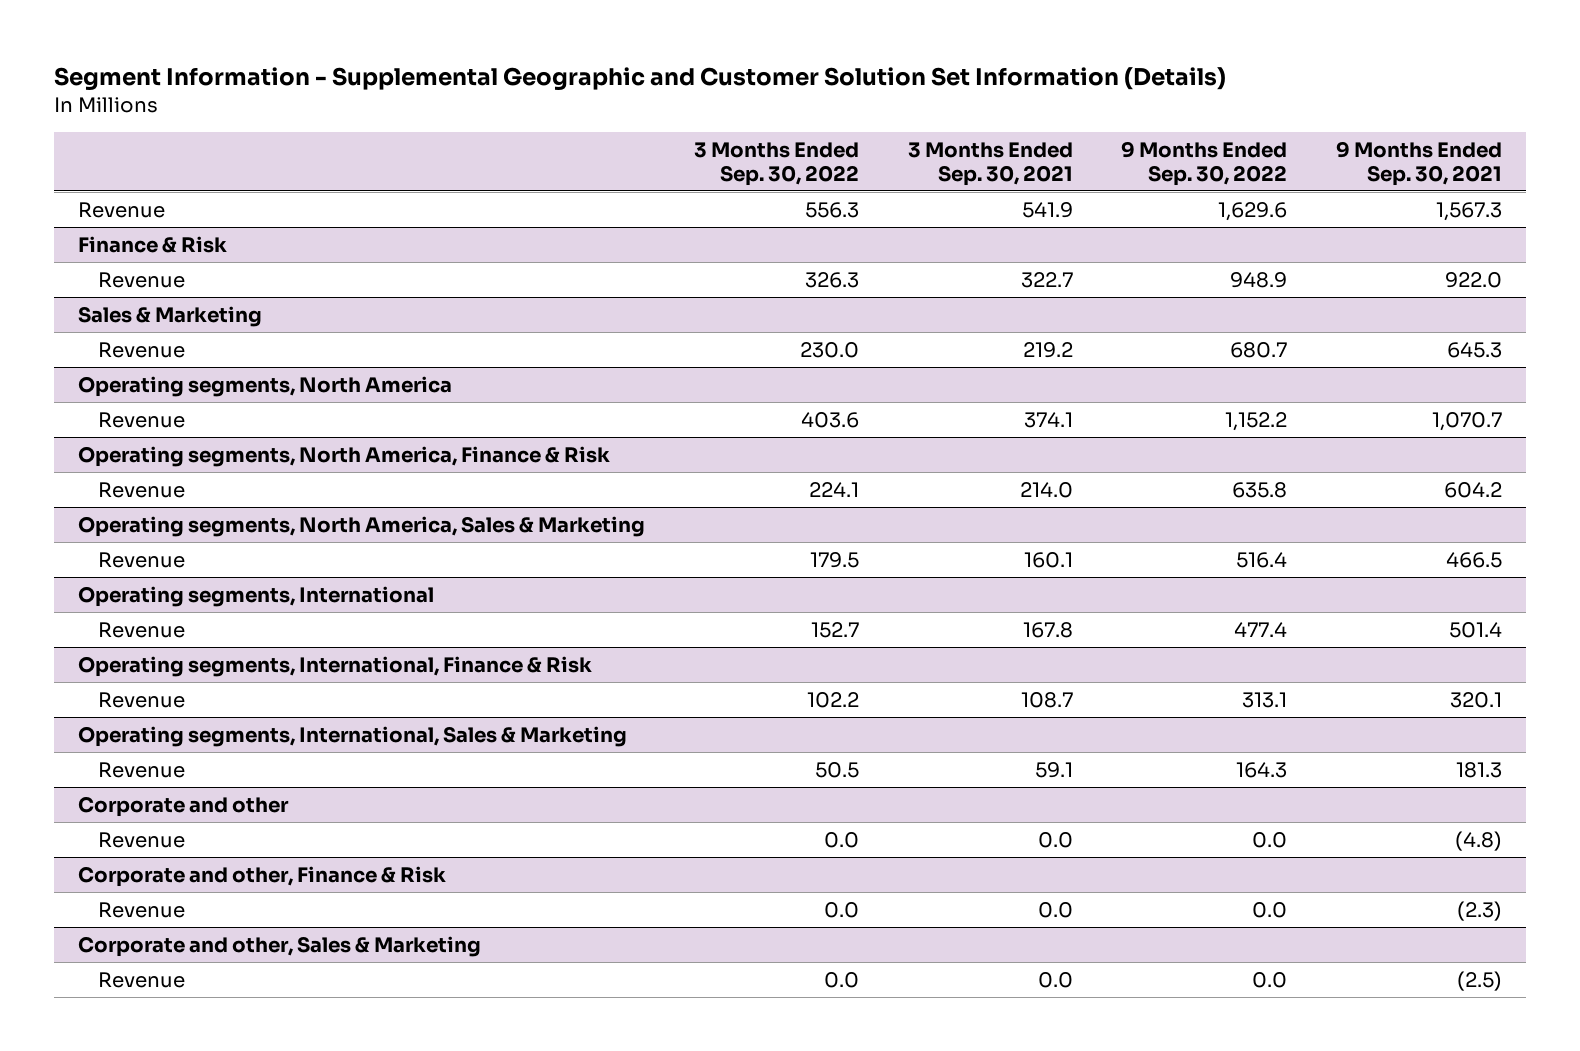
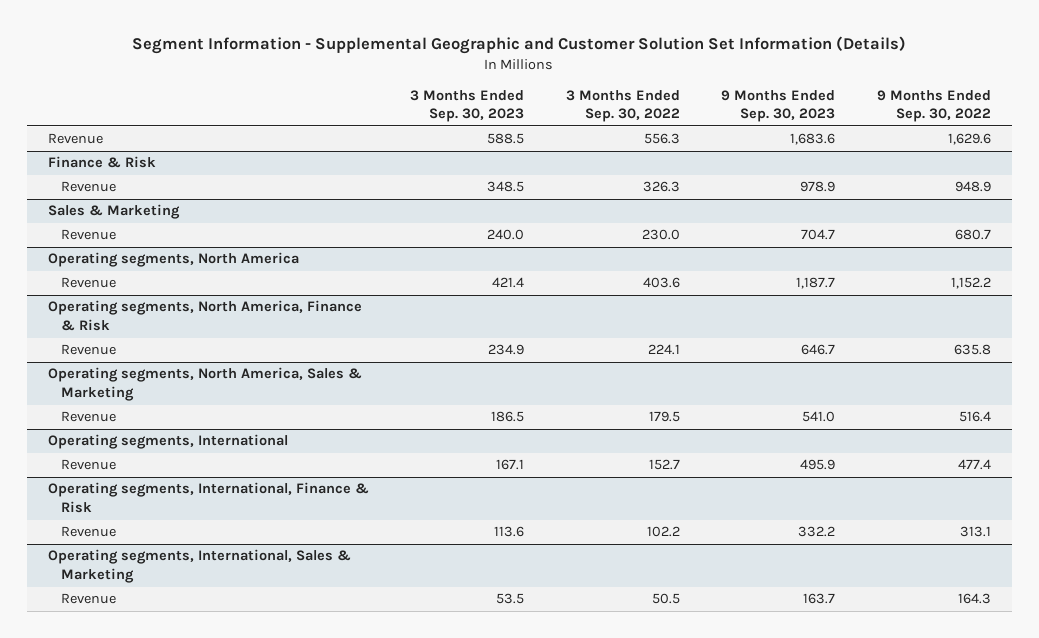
- | 3 Months Ended Sep. 30, 2022 | 3 Months Ended Sep. 30, 2021 | 9 Months Ended Sep. 30, 2022 | 9 Months Ended Sep. 30, 2021
+ | 3 Months Ended Sep. 30, 2023 | 3 Months Ended Sep. 30, 2022 | 9 Months Ended Sep. 30, 2023 | 9 Months Ended Sep. 30, 2022
- Corporate and other
- Revenue | 0.0 | 0.0 | 0.0 | (4.8)
- Corporate and other, Finance & Risk
- Revenue | 0.0 | 0.0 | 0.0 | (2.3)
- Corporate and other, Sales & Marketing
- Revenue | 0.0 | 0.0 | 0.0 | (2.5)

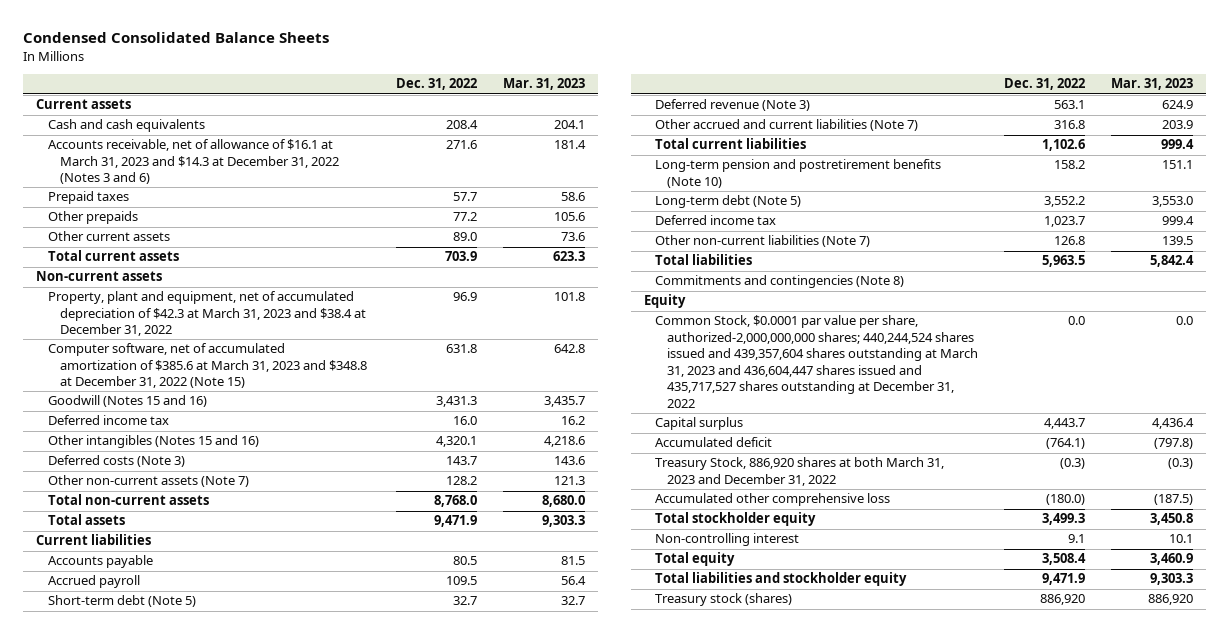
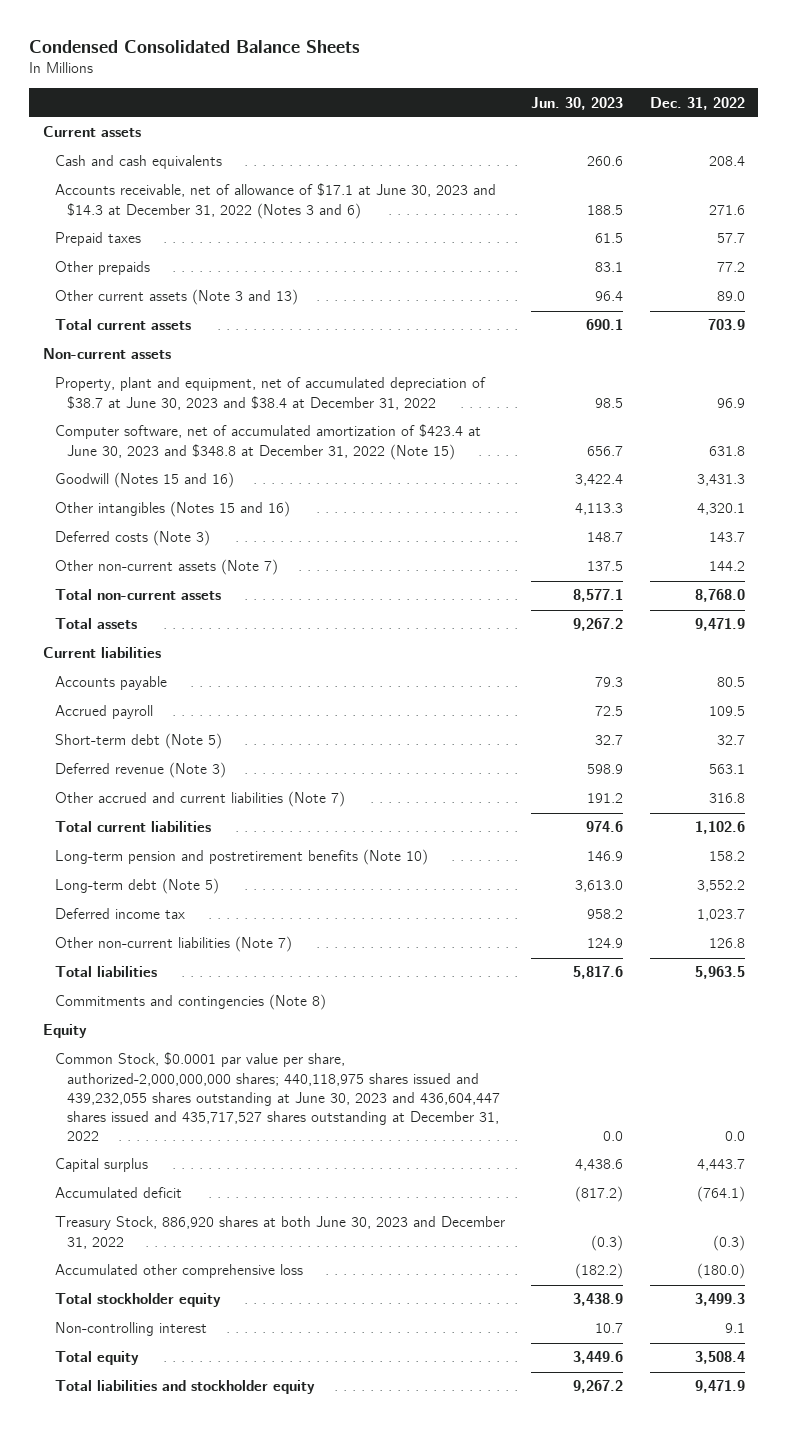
- | Dec. 31, 2022 | Mar. 31, 2023
+ | Jun. 30, 2023 | Dec. 31, 2022
- Accounts receivable, net of allowance of $16.1 at March 31, 2023 and $14.3 at December 31, 2022 (Notes 3 and 6) | 271.6 | 181.4
+ Accounts receivable, net of allowance of $17.1 at June 30, 2023 and $14.3 at December 31, 2022 (Notes 3 and 6) | 188.5 | 271.6
- Other current assets | 89.0 | 73.6
+ Other current assets (Note 3 and 13) | 96.4 | 89.0
- Property, plant and equipment, net of accumulated depreciation of $42.3 at March 31, 2023 and $38.4 at December 31, 2022 | 96.9 | 101.8
- Computer software, net of accumulated amortization of $385.6 at March 31, 2023 and $348.8 at December 31, 2022 (Note 15) | 631.8 | 642.8
+ Property, plant and equipment, net of accumulated depreciation of $38.7 at June 30, 2023 and $38.4 at December 31, 2022 | 98.5 | 96.9
+ Computer software, net of accumulated amortization of $423.4 at June 30, 2023 and $348.8 at December 31, 2022 (Note 15) | 656.7 | 631.8
- Deferred income tax | 16.0 | 16.2
- Other non-current assets (Note 7) | 128.2 | 121.3
+ Other non-current assets (Note 7) | 137.5 | 144.2
- Common Stock, $0.0001 par value per share, authorized-2,000,000,000 shares; 440,244,524 shares issued and 439,357,604 shares outstanding at March 31, 2023 and 436,604,447 shares issued and 435,717,527 shares outstanding at December 31, 2022 | 0.0 | 0.0
+ Common Stock, $0.0001 par value per share, authorized-2,000,000,000 shares; 440,118,975 shares issued and 439,232,055 shares outstanding at June 30, 2023 and 436,604,447 shares issued and 435,717,527 shares outstanding at December 31, 2022 | 0.0 | 0.0
- Treasury Stock, 886,920 shares at both March 31, 2023 and December 31, 2022 | (0.3) | (0.3)
+ Treasury Stock, 886,920 shares at both June 30, 2023 and December 31, 2022 | (0.3) | (0.3)
- Treasury stock (shares) | 886,920 | 886,920

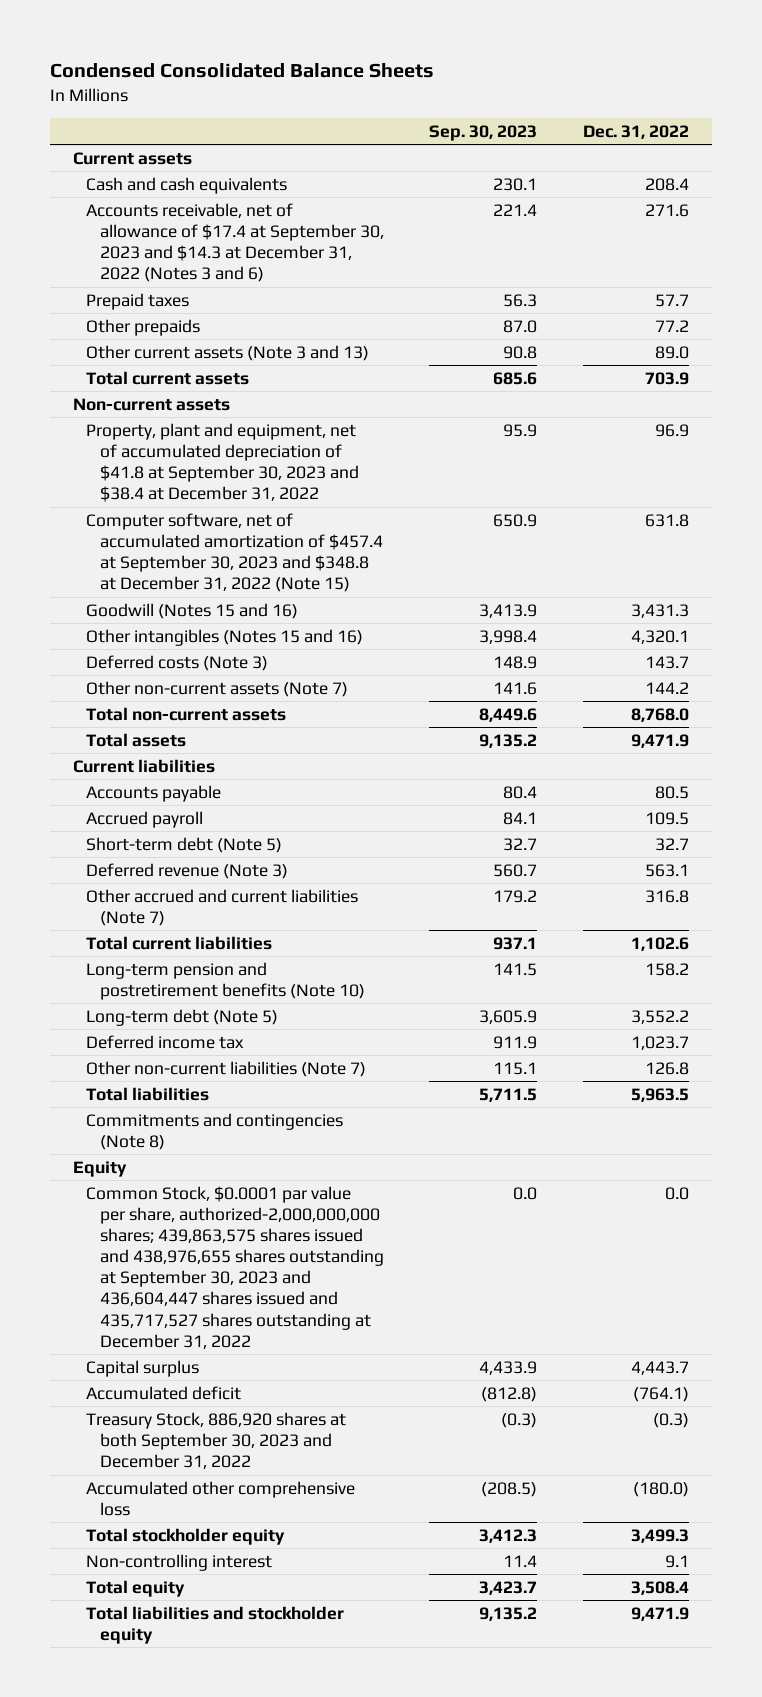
- | Jun. 30, 2023 | Dec. 31, 2022
+ | Sep. 30, 2023 | Dec. 31, 2022
- Accounts receivable, net of allowance of $17.1 at June 30, 2023 and $14.3 at December 31, 2022 (Notes 3 and 6) | 188.5 | 271.6
+ Accounts receivable, net of allowance of $17.4 at September 30, 2023 and $14.3 at December 31, 2022 (Notes 3 and 6) | 221.4 | 271.6
- Property, plant and equipment, net of accumulated depreciation of $38.7 at June 30, 2023 and $38.4 at December 31, 2022 | 98.5 | 96.9
- Computer software, net of accumulated amortization of $423.4 at June 30, 2023 and $348.8 at December 31, 2022 (Note 15) | 656.7 | 631.8
+ Property, plant and equipment, net of accumulated depreciation of $41.8 at September 30, 2023 and $38.4 at December 31, 2022 | 95.9 | 96.9
+ Computer software, net of accumulated amortization of $457.4 at September 30, 2023 and $348.8 at December 31, 2022 (Note 15) | 650.9 | 631.8
- Common Stock, $0.0001 par value per share, authorized-2,000,000,000 shares; 440,118,975 shares issued and 439,232,055 shares outstanding at June 30, 2023 and 436,604,447 shares issued and 435,717,527 shares outstanding at December 31, 2022 | 0.0 | 0.0
+ Common Stock, $0.0001 par value per share, authorized-2,000,000,000 shares; 439,863,575 shares issued and 438,976,655 shares outstanding at September 30, 2023 and 436,604,447 shares issued and 435,717,527 shares outstanding at December 31, 2022 | 0.0 | 0.0
- Treasury Stock, 886,920 shares at both June 30, 2023 and December 31, 2022 | (0.3) | (0.3)
+ Treasury Stock, 886,920 shares at both September 30, 2023 and December 31, 2022 | (0.3) | (0.3)

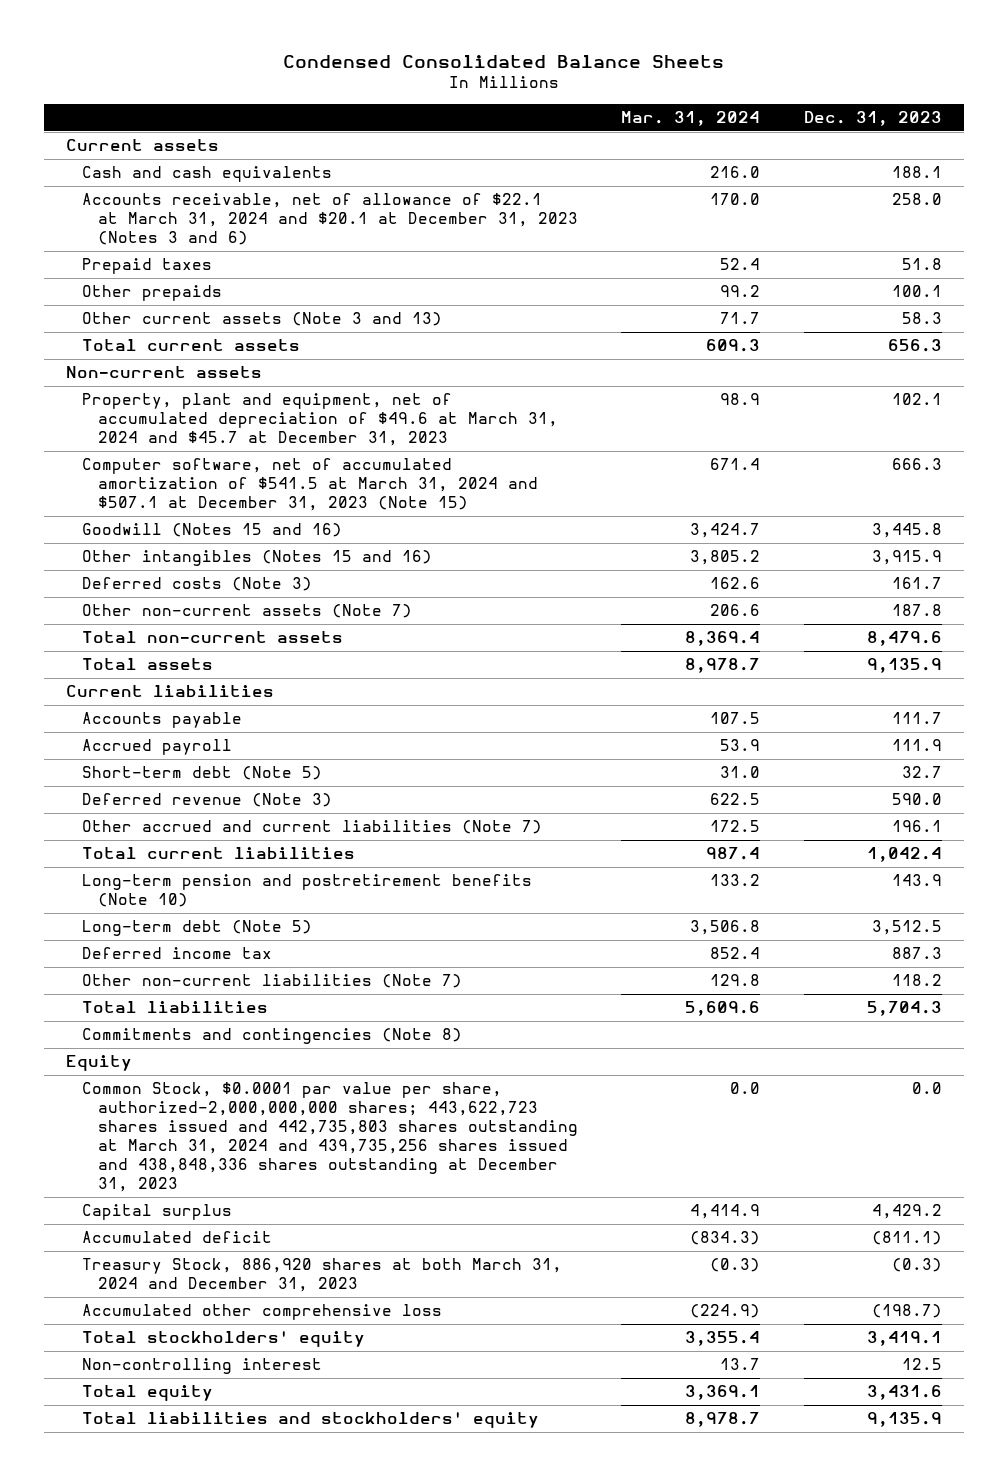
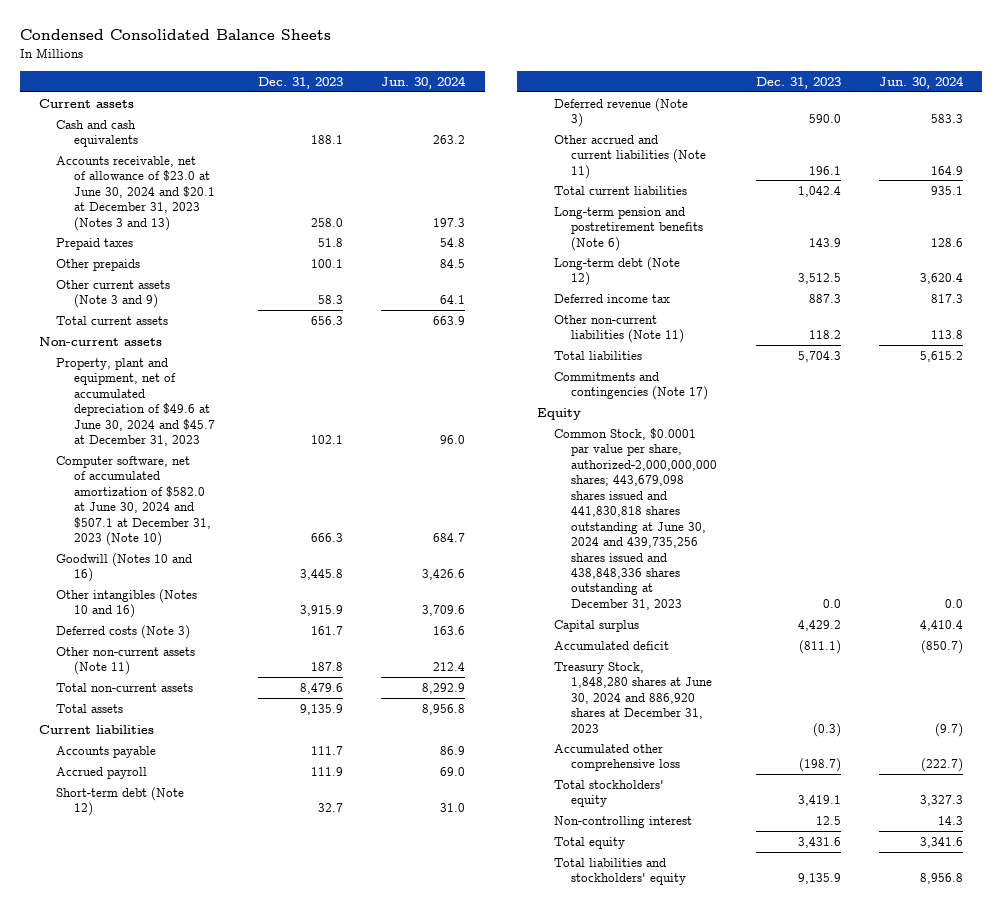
- | Mar. 31, 2024 | Dec. 31, 2023
+ | Dec. 31, 2023 | Jun. 30, 2024
- Accounts receivable, net of allowance of $22.1 at March 31, 2024 and $20.1 at December 31, 2023 (Notes 3 and 6) | 170.0 | 258.0
+ Accounts receivable, net of allowance of $23.0 at June 30, 2024 and $20.1 at December 31, 2023 (Notes 3 and 13) | 258.0 | 197.3
- Other current assets (Note 3 and 13) | 71.7 | 58.3
+ Other current assets (Note 3 and 9) | 58.3 | 64.1
- Property, plant and equipment, net of accumulated depreciation of $49.6 at March 31, 2024 and $45.7 at December 31, 2023 | 98.9 | 102.1
- Computer software, net of accumulated amortization of $541.5 at March 31, 2024 and $507.1 at December 31, 2023 (Note 15) | 671.4 | 666.3
- Goodwill (Notes 15 and 16) | 3,424.7 | 3,445.8
- Other intangibles (Notes 15 and 16) | 3,805.2 | 3,915.9
+ Property, plant and equipment, net of accumulated depreciation of $49.6 at June 30, 2024 and $45.7 at December 31, 2023 | 102.1 | 96.0
+ Computer software, net of accumulated amortization of $582.0 at June 30, 2024 and $507.1 at December 31, 2023 (Note 10) | 666.3 | 684.7
+ Goodwill (Notes 10 and 16) | 3,445.8 | 3,426.6
+ Other intangibles (Notes 10 and 16) | 3,915.9 | 3,709.6
- Other non-current assets (Note 7) | 206.6 | 187.8
+ Other non-current assets (Note 11) | 187.8 | 212.4
- Short-term debt (Note 5) | 31.0 | 32.7
+ Short-term debt (Note 12) | 32.7 | 31.0
- Other accrued and current liabilities (Note 7) | 172.5 | 196.1
+ Other accrued and current liabilities (Note 11) | 196.1 | 164.9
- Long-term pension and postretirement benefits (Note 10) | 133.2 | 143.9
- Long-term debt (Note 5) | 3,506.8 | 3,512.5
+ Long-term pension and postretirement benefits (Note 6) | 143.9 | 128.6
+ Long-term debt (Note 12) | 3,512.5 | 3,620.4
- Other non-current liabilities (Note 7) | 129.8 | 118.2
+ Other non-current liabilities (Note 11) | 118.2 | 113.8
- Commitments and contingencies (Note 8)
+ Commitments and contingencies (Note 17)
- Common Stock, $0.0001 par value per share, authorized-2,000,000,000 shares; 443,622,723 shares issued and 442,735,803 shares outstanding at March 31, 2024 and 439,735,256 shares issued and 438,848,336 shares outstanding at December 31, 2023 | 0.0 | 0.0
+ Common Stock, $0.0001 par value per share, authorized-2,000,000,000 shares; 443,679,098 shares issued and 441,830,818 shares outstanding at June 30, 2024 and 439,735,256 shares issued and 438,848,336 shares outstanding at December 31, 2023 | 0.0 | 0.0
- Treasury Stock, 886,920 shares at both March 31, 2024 and December 31, 2023 | (0.3) | (0.3)
+ Treasury Stock, 1,848,280 shares at June 30, 2024 and 886,920 shares at December 31, 2023 | (0.3) | (9.7)

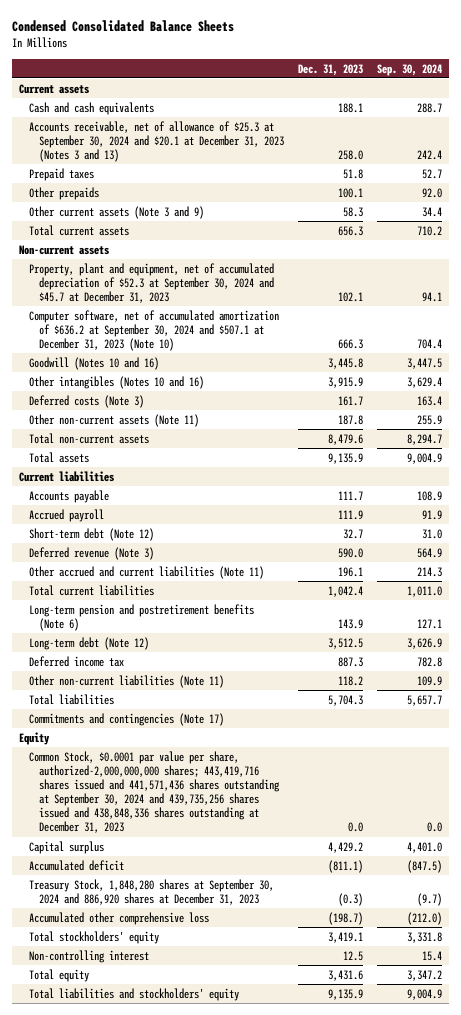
- | Dec. 31, 2023 | Jun. 30, 2024
+ | Dec. 31, 2023 | Sep. 30, 2024
- Accounts receivable, net of allowance of $23.0 at June 30, 2024 and $20.1 at December 31, 2023 (Notes 3 and 13) | 258.0 | 197.3
+ Accounts receivable, net of allowance of $25.3 at September 30, 2024 and $20.1 at December 31, 2023 (Notes 3 and 13) | 258.0 | 242.4
- Property, plant and equipment, net of accumulated depreciation of $49.6 at June 30, 2024 and $45.7 at December 31, 2023 | 102.1 | 96.0
- Computer software, net of accumulated amortization of $582.0 at June 30, 2024 and $507.1 at December 31, 2023 (Note 10) | 666.3 | 684.7
+ Property, plant and equipment, net of accumulated depreciation of $52.3 at September 30, 2024 and $45.7 at December 31, 2023 | 102.1 | 94.1
+ Computer software, net of accumulated amortization of $636.2 at September 30, 2024 and $507.1 at December 31, 2023 (Note 10) | 666.3 | 704.4
- Common Stock, $0.0001 par value per share, authorized-2,000,000,000 shares; 443,679,098 shares issued and 441,830,818 shares outstanding at June 30, 2024 and 439,735,256 shares issued and 438,848,336 shares outstanding at December 31, 2023 | 0.0 | 0.0
+ Common Stock, $0.0001 par value per share, authorized-2,000,000,000 shares; 443,419,716 shares issued and 441,571,436 shares outstanding at September 30, 2024 and 439,735,256 shares issued and 438,848,336 shares outstanding at December 31, 2023 | 0.0 | 0.0
- Treasury Stock, 1,848,280 shares at June 30, 2024 and 886,920 shares at December 31, 2023 | (0.3) | (9.7)
+ Treasury Stock, 1,848,280 shares at September 30, 2024 and 886,920 shares at December 31, 2023 | (0.3) | (9.7)

